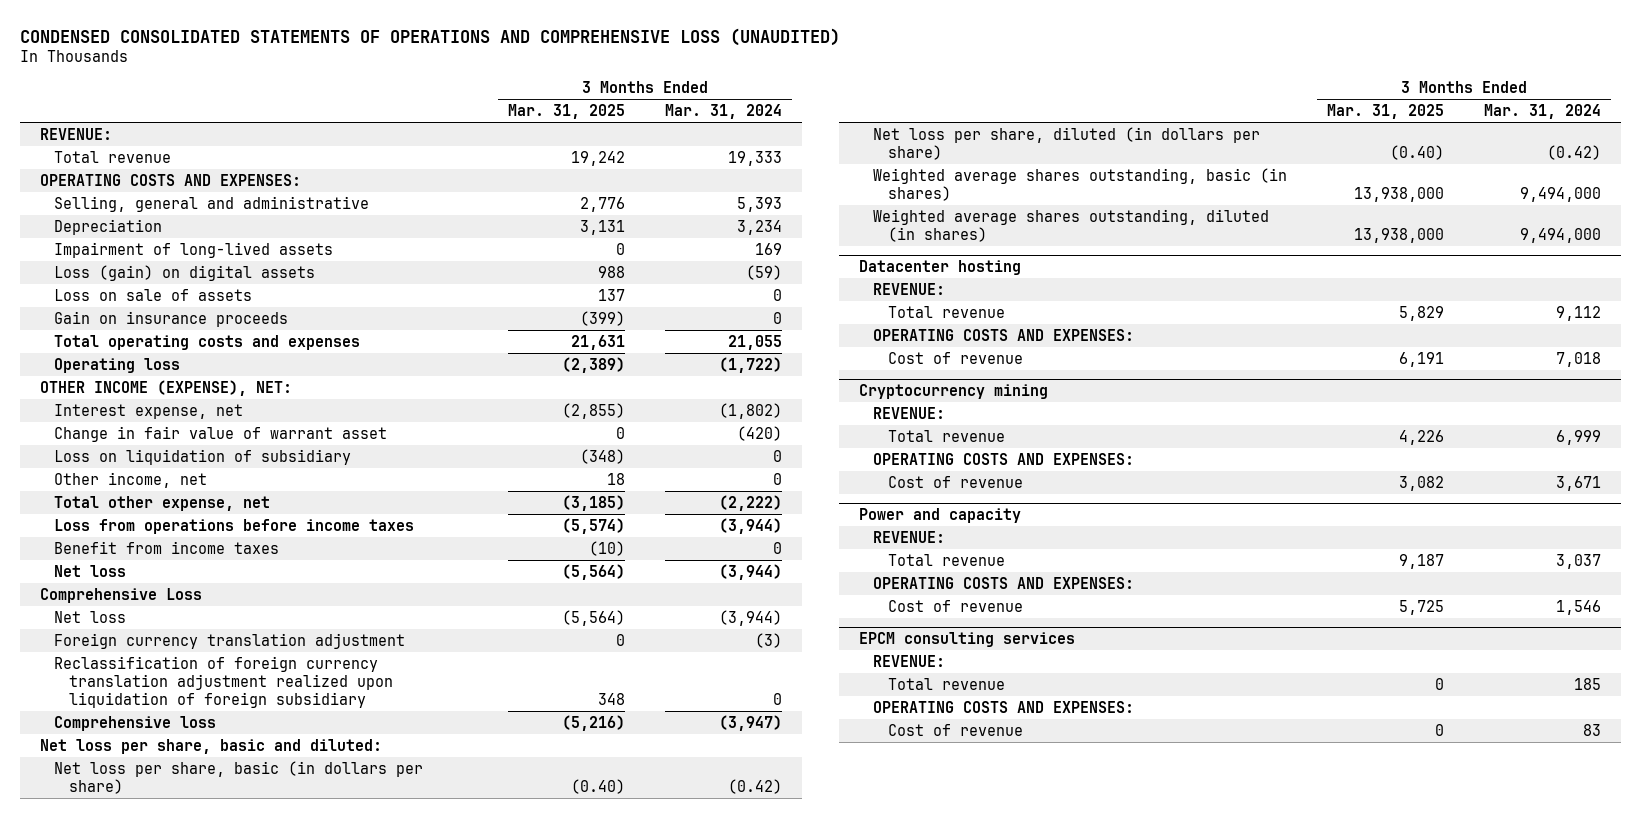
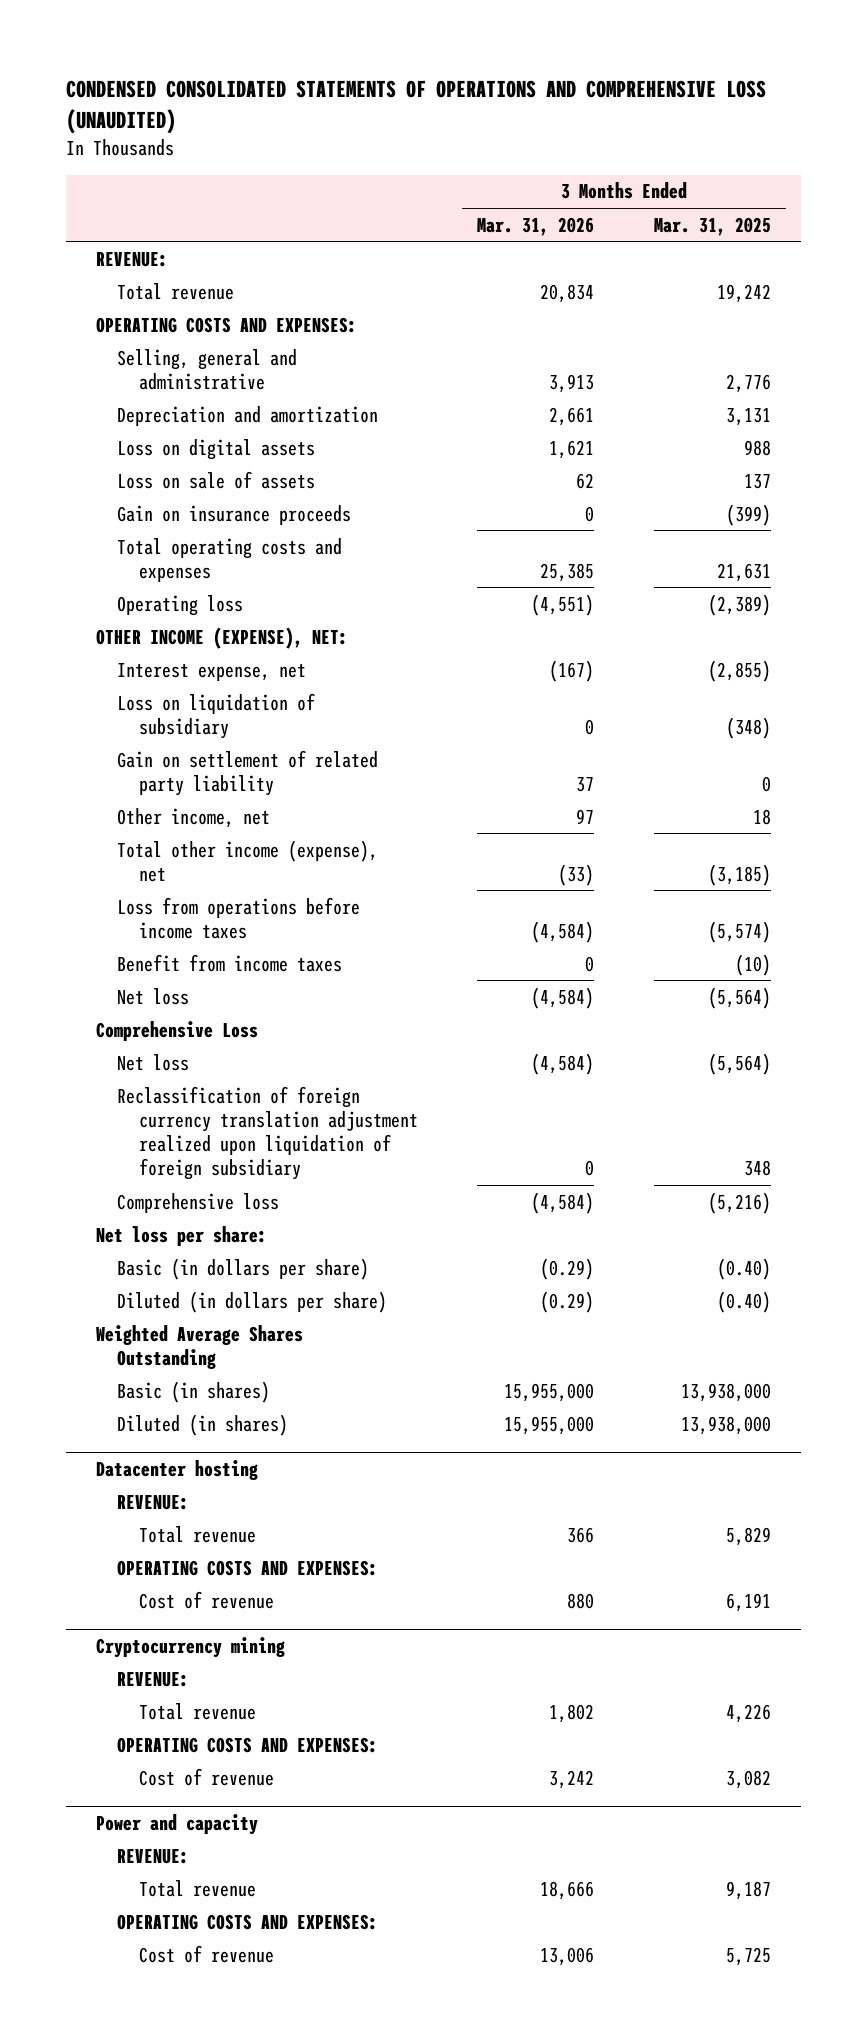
- | 3 Months Ended Mar. 31, 2025 | 3 Months Ended Mar. 31, 2024
+ | 3 Months Ended Mar. 31, 2026 | 3 Months Ended Mar. 31, 2025
- Depreciation | 3,131 | 3,234
- Impairment of long-lived assets | 0 | 169
- Loss (gain) on digital assets | 988 | (59)
+ Depreciation and amortization | 2,661 | 3,131
+ Loss on digital assets | 1,621 | 988
- Change in fair value of warrant asset | 0 | (420)
+ Gain on settlement of related party liability | 37 | 0
- Total other expense, net | (3,185) | (2,222)
+ Total other income (expense), net | (33) | (3,185)
- Foreign currency translation adjustment | 0 | (3)
- Net loss per share, basic and diluted:
- Net loss per share, basic (in dollars per share) | (0.40) | (0.42)
- Net loss per share, diluted (in dollars per share) | (0.40) | (0.42)
- Weighted average shares outstanding, basic (in shares) | 13,938,000 | 9,494,000
- Weighted average shares outstanding, diluted (in shares) | 13,938,000 | 9,494,000
+ Net loss per share:
+ Basic (in dollars per share) | (0.29) | (0.40)
+ Diluted (in dollars per share) | (0.29) | (0.40)
+ Weighted Average Shares Outstanding
+ Basic (in shares) | 15,955,000 | 13,938,000
+ Diluted (in shares) | 15,955,000 | 13,938,000
- EPCM consulting services
- REVENUE:
- Total revenue | 0 | 185
- OPERATING COSTS AND EXPENSES:
- Cost of revenue | 0 | 83

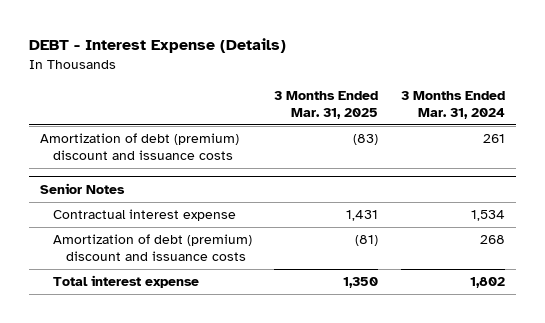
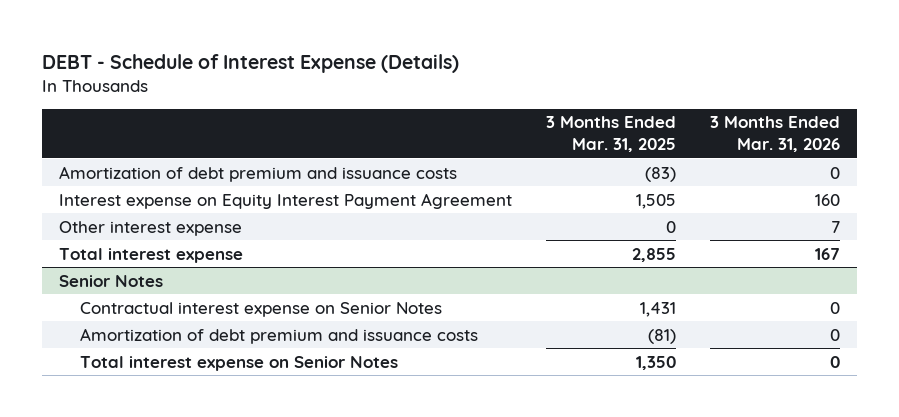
- DEBT - Interest Expense (Details)
+ DEBT - Schedule of Interest Expense (Details)
- | 3 Months Ended Mar. 31, 2025 | 3 Months Ended Mar. 31, 2024
+ | 3 Months Ended Mar. 31, 2025 | 3 Months Ended Mar. 31, 2026
- Amortization of debt (premium) discount and issuance costs | (83) | 261
+ Amortization of debt premium and issuance costs | (83) | 0
+ Interest expense on Equity Interest Payment Agreement | 1,505 | 160
+ Other interest expense | 0 | 7
+ Total interest expense | 2,855 | 167
@ Senior Notes
- Contractual interest expense | 1,431 | 1,534
- Amortization of debt (premium) discount and issuance costs | (81) | 268
- Total interest expense | 1,350 | 1,802
+ Contractual interest expense on Senior Notes | 1,431 | 0
+ Amortization of debt premium and issuance costs | (81) | 0
+ Total interest expense on Senior Notes | 1,350 | 0

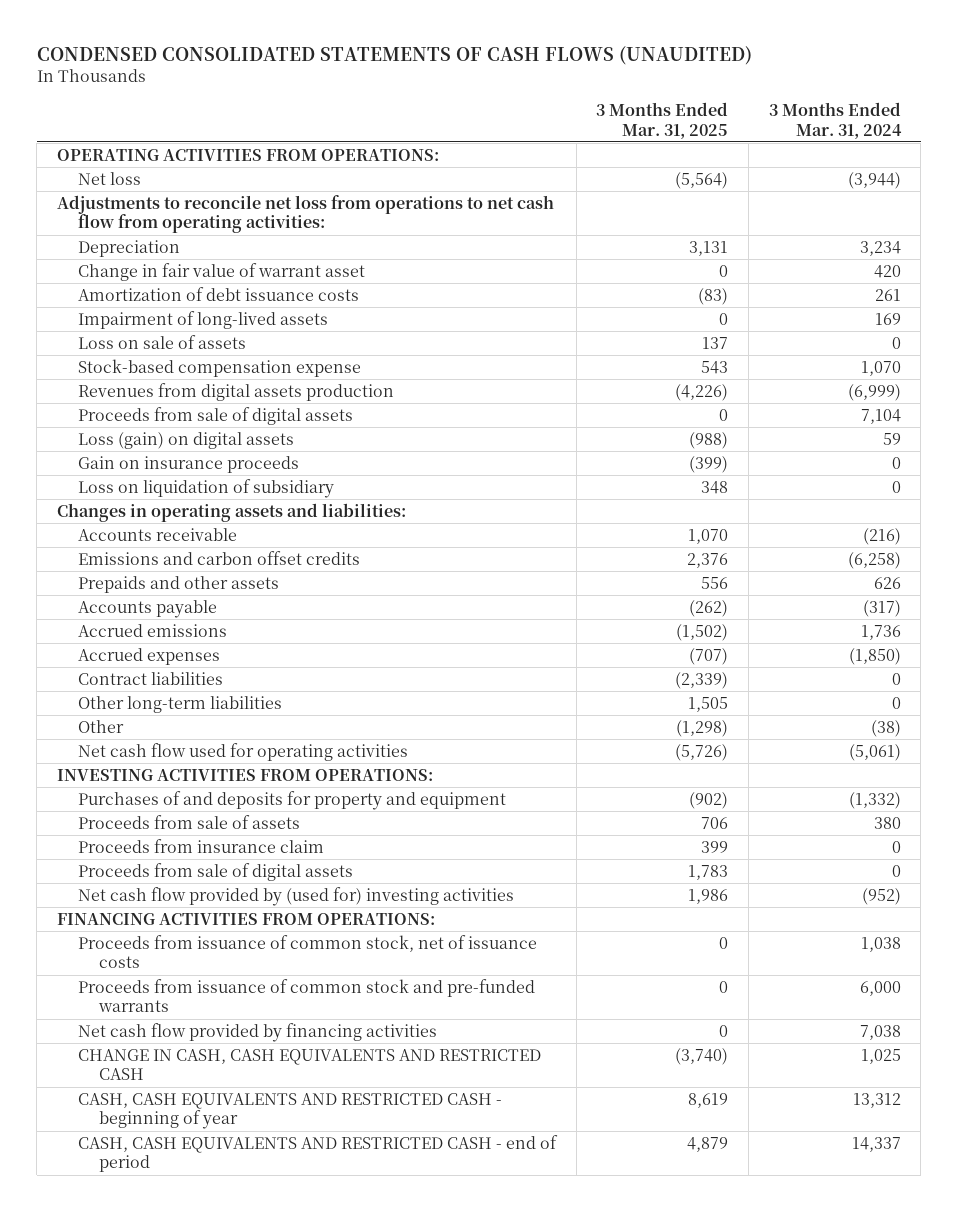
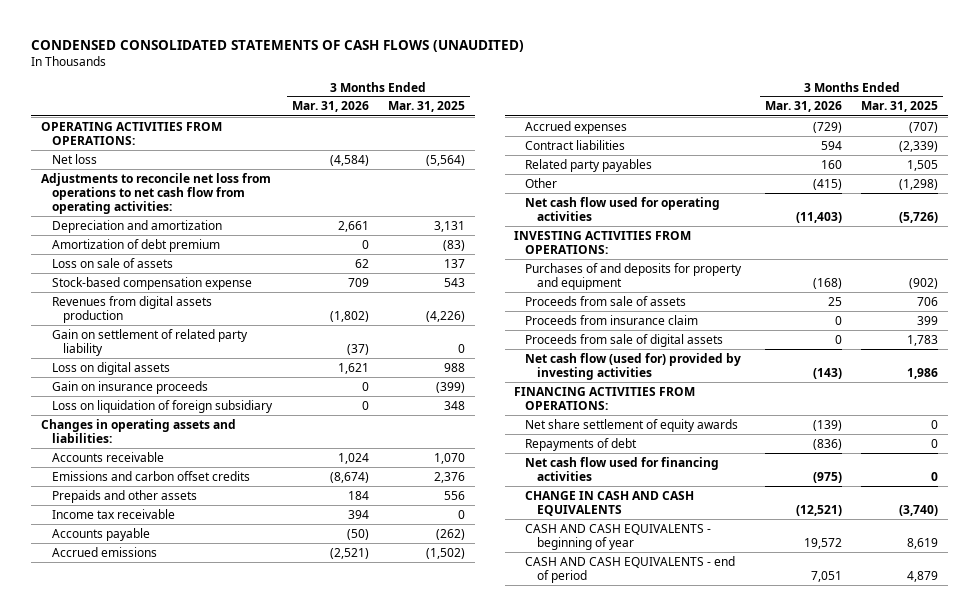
- | 3 Months Ended Mar. 31, 2025 | 3 Months Ended Mar. 31, 2024
+ | 3 Months Ended Mar. 31, 2026 | 3 Months Ended Mar. 31, 2025
- Depreciation | 3,131 | 3,234
- Change in fair value of warrant asset | 0 | 420
- Amortization of debt issuance costs | (83) | 261
- Impairment of long-lived assets | 0 | 169
+ Depreciation and amortization | 2,661 | 3,131
+ Amortization of debt premium | 0 | (83)
- Proceeds from sale of digital assets | 0 | 7,104
- Loss (gain) on digital assets | (988) | 59
+ Gain on settlement of related party liability | (37) | 0
+ Loss on digital assets | 1,621 | 988
- Loss on liquidation of subsidiary | 348 | 0
+ Loss on liquidation of foreign subsidiary | 0 | 348
+ Income tax receivable | 394 | 0
- Other long-term liabilities | 1,505 | 0
+ Related party payables | 160 | 1,505
- Net cash flow provided by (used for) investing activities | 1,986 | (952)
+ Net cash flow (used for) provided by investing activities | (143) | 1,986
- Proceeds from issuance of common stock, net of issuance costs | 0 | 1,038
- Proceeds from issuance of common stock and pre-funded warrants | 0 | 6,000
- Net cash flow provided by financing activities | 0 | 7,038
- CHANGE IN CASH, CASH EQUIVALENTS AND RESTRICTED CASH | (3,740) | 1,025
- CASH, CASH EQUIVALENTS AND RESTRICTED CASH - beginning of year | 8,619 | 13,312
- CASH, CASH EQUIVALENTS AND RESTRICTED CASH - end of period | 4,879 | 14,337
+ Net share settlement of equity awards | (139) | 0
+ Repayments of debt | (836) | 0
+ Net cash flow used for financing activities | (975) | 0
+ CHANGE IN CASH AND CASH EQUIVALENTS | (12,521) | (3,740)
+ CASH AND CASH EQUIVALENTS - beginning of year | 19,572 | 8,619
+ CASH AND CASH EQUIVALENTS - end of period | 7,051 | 4,879

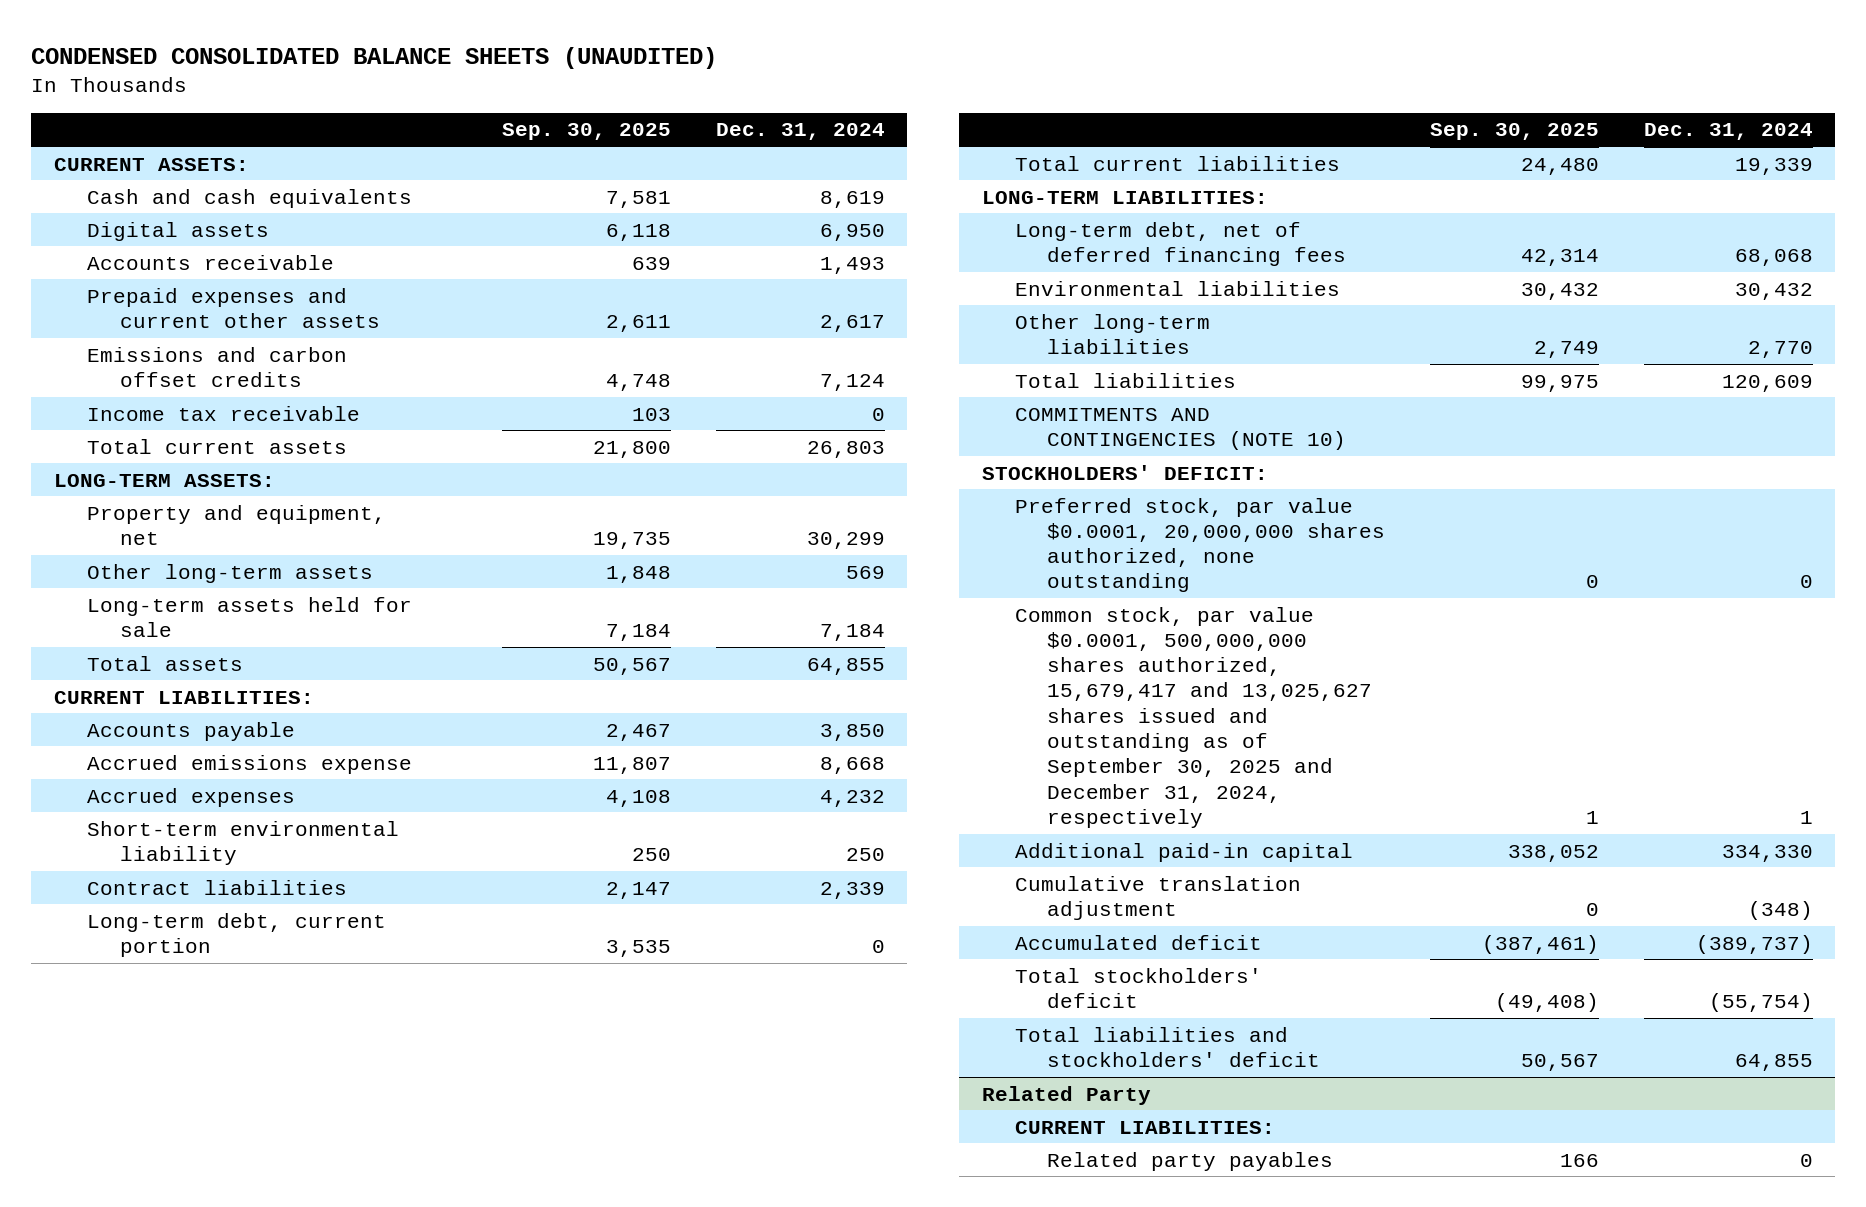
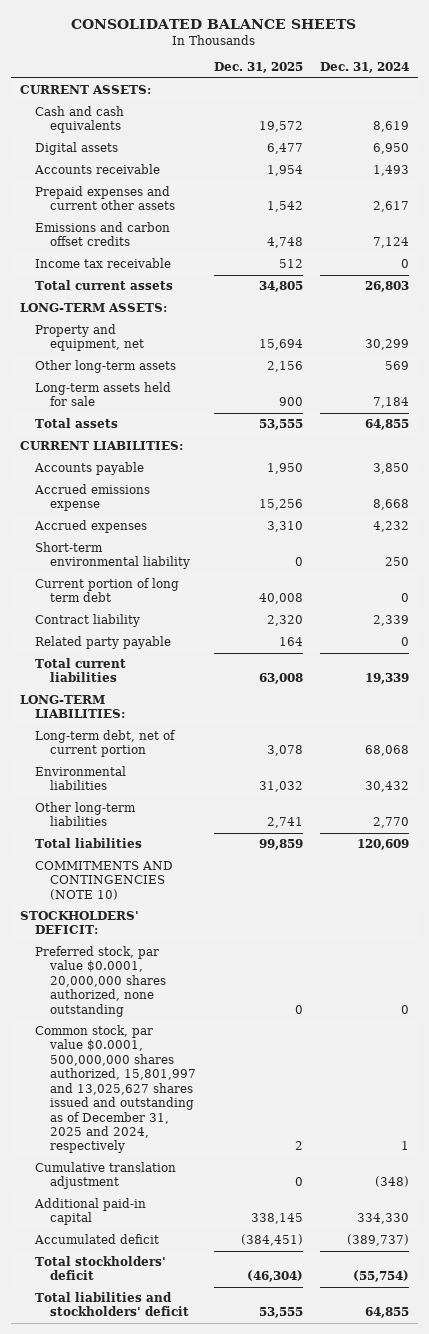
- CONDENSED CONSOLIDATED BALANCE SHEETS (UNAUDITED)
+ CONSOLIDATED BALANCE SHEETS
- | Sep. 30, 2025 | Dec. 31, 2024
+ | Dec. 31, 2025 | Dec. 31, 2024
- Contract liabilities | 2,147 | 2,339
- Long-term debt, current portion | 3,535 | 0
+ Current portion of long term debt | 40,008 | 0
+ Contract liability | 2,320 | 2,339
+ Related party payable | 164 | 0
- Long-term debt, net of deferred financing fees | 42,314 | 68,068
+ Long-term debt, net of current portion | 3,078 | 68,068
- Common stock, par value $0.0001, 500,000,000 shares authorized, 15,679,417 and 13,025,627 shares issued and outstanding as of September 30, 2025 and December 31, 2024, respectively | 1 | 1
+ Common stock, par value $0.0001, 500,000,000 shares authorized, 15,801,997 and 13,025,627 shares issued and outstanding as of December 31, 2025 and 2024, respectively | 2 | 1
moved down: Additional paid-in capital | 338,145 | 334,330
- Related Party
- CURRENT LIABILITIES:
- Related party payables | 166 | 0

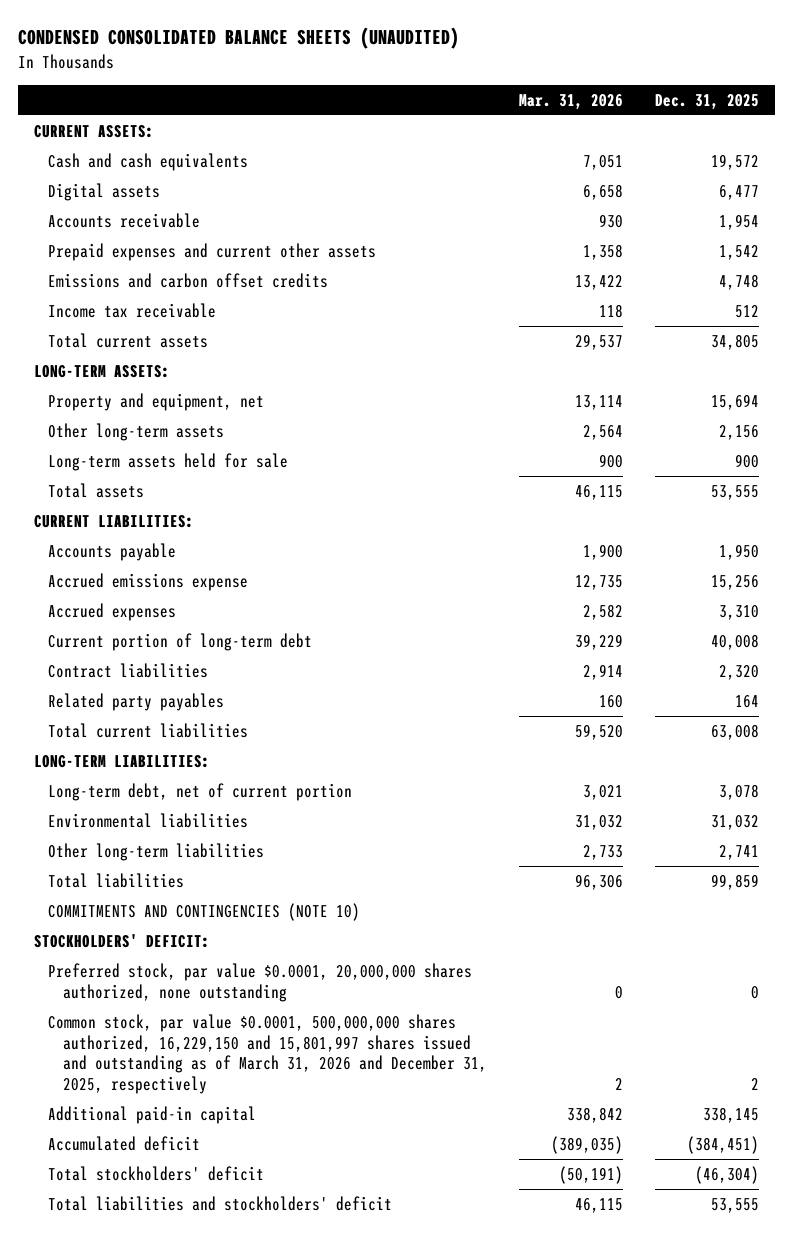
- CONSOLIDATED BALANCE SHEETS
+ CONDENSED CONSOLIDATED BALANCE SHEETS (UNAUDITED)
- | Dec. 31, 2025 | Dec. 31, 2024
+ | Mar. 31, 2026 | Dec. 31, 2025
- Short-term environmental liability | 0 | 250
- Current portion of long term debt | 40,008 | 0
- Contract liability | 2,320 | 2,339
- Related party payable | 164 | 0
+ Current portion of long-term debt | 39,229 | 40,008
+ Contract liabilities | 2,914 | 2,320
+ Related party payables | 160 | 164
- Common stock, par value $0.0001, 500,000,000 shares authorized, 15,801,997 and 13,025,627 shares issued and outstanding as of December 31, 2025 and 2024, respectively | 2 | 1
- Cumulative translation adjustment | 0 | (348)
+ Common stock, par value $0.0001, 500,000,000 shares authorized, 16,229,150 and 15,801,997 shares issued and outstanding as of March 31, 2026 and December 31, 2025, respectively | 2 | 2

